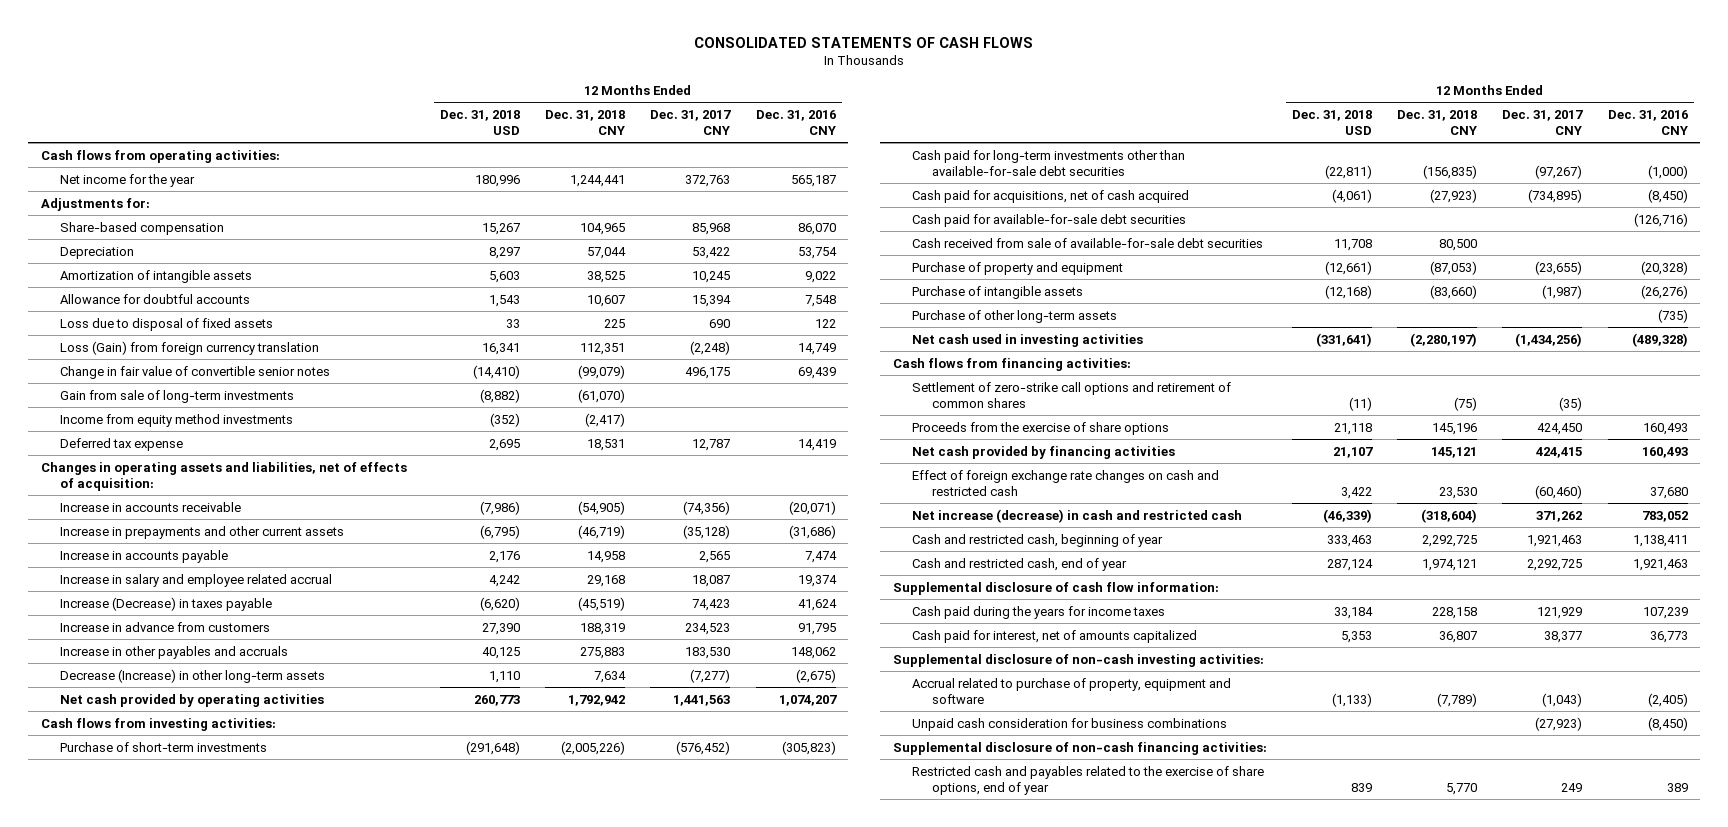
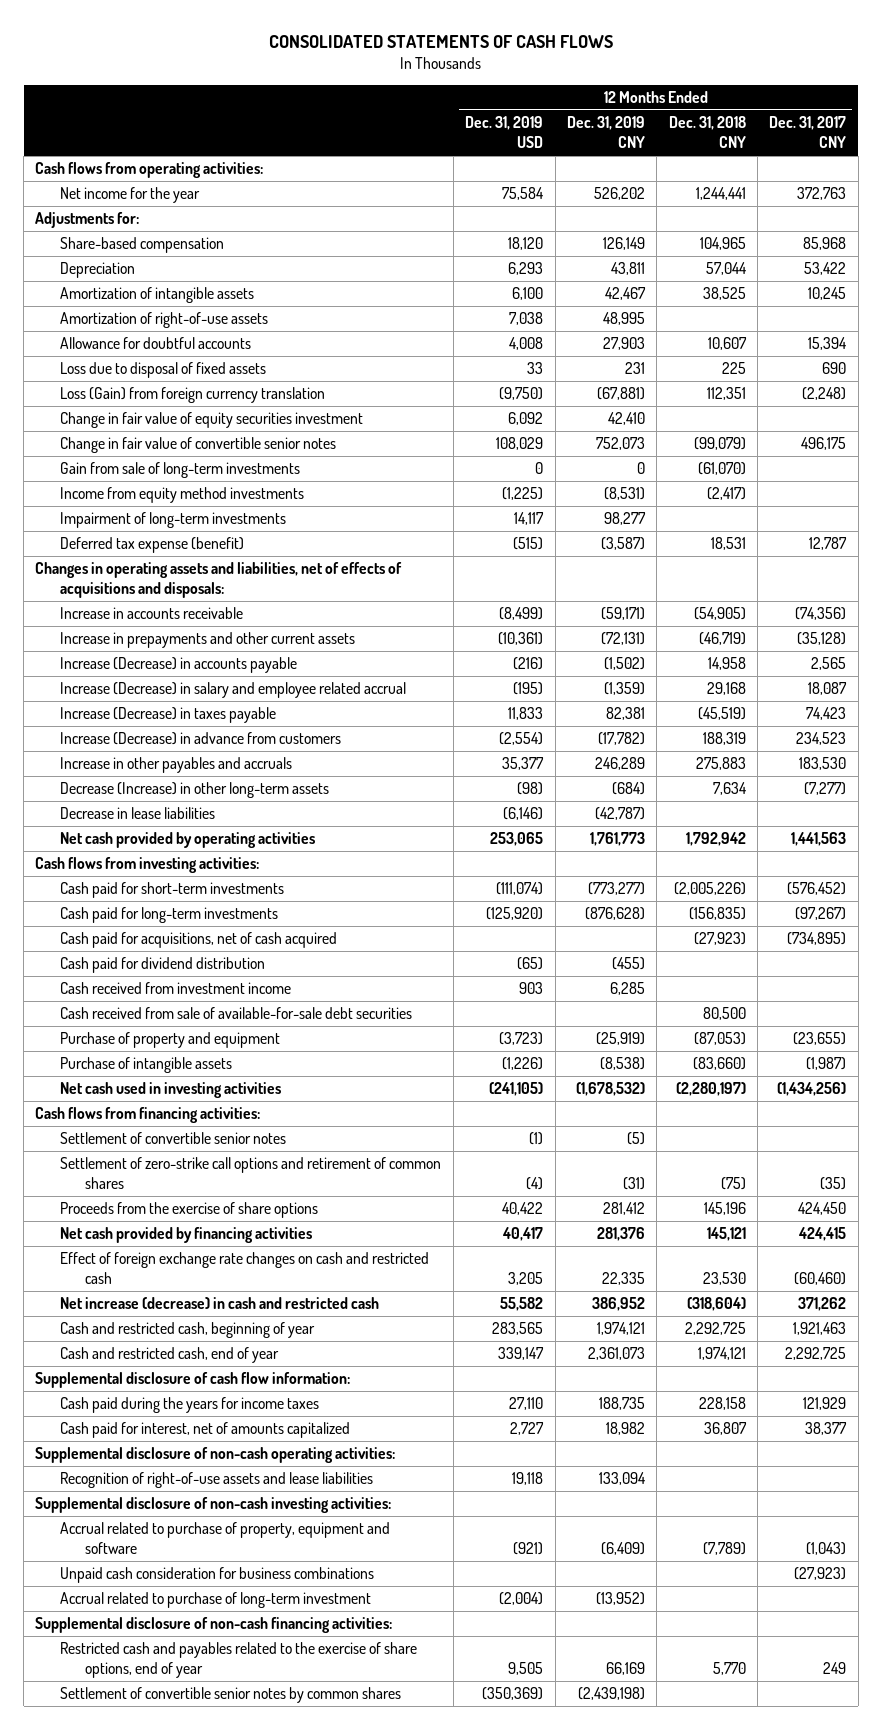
- | 12 Months Ended Dec. 31, 2018 USD | 12 Months Ended Dec. 31, 2018 CNY | 12 Months Ended Dec. 31, 2017 CNY | 12 Months Ended Dec. 31, 2016 CNY
+ | 12 Months Ended Dec. 31, 2019 USD | 12 Months Ended Dec. 31, 2019 CNY | 12 Months Ended Dec. 31, 2018 CNY | 12 Months Ended Dec. 31, 2017 CNY
+ Amortization of right-of-use assets | 7,038 | 48,995 | |
+ Change in fair value of equity securities investment | 6,092 | 42,410 | |
- Deferred tax expense | 2,695 | 18,531 | 12,787 | 14,419
- Changes in operating assets and liabilities, net of effects of acquisition:
+ Impairment of long-term investments | 14,117 | 98,277 | |
+ Deferred tax expense (benefit) | (515) | (3,587) | 18,531 | 12,787
+ Changes in operating assets and liabilities, net of effects of acquisitions and disposals:
- Increase in accounts payable | 2,176 | 14,958 | 2,565 | 7,474
- Increase in salary and employee related accrual | 4,242 | 29,168 | 18,087 | 19,374
+ Increase (Decrease) in accounts payable | (216) | (1,502) | 14,958 | 2,565
+ Increase (Decrease) in salary and employee related accrual | (195) | (1,359) | 29,168 | 18,087
- Increase in advance from customers | 27,390 | 188,319 | 234,523 | 91,795
+ Increase (Decrease) in advance from customers | (2,554) | (17,782) | 188,319 | 234,523
+ Decrease in lease liabilities | (6,146) | (42,787) | |
- Purchase of short-term investments | (291,648) | (2,005,226) | (576,452) | (305,823)
- Cash paid for long-term investments other than available-for-sale debt securities | (22,811) | (156,835) | (97,267) | (1,000)
+ Cash paid for short-term investments | (111,074) | (773,277) | (2,005,226) | (576,452)
+ Cash paid for long-term investments | (125,920) | (876,628) | (156,835) | (97,267)
- Cash paid for available-for-sale debt securities | | | | (126,716)
+ Cash paid for dividend distribution | (65) | (455) | |
+ Cash received from investment income | 903 | 6,285 | |
- Purchase of other long-term assets | | | | (735)
+ Settlement of convertible senior notes | (1) | (5) | |
+ Supplemental disclosure of non-cash operating activities:
+ Recognition of right-of-use assets and lease liabilities | 19,118 | 133,094 | |
+ Accrual related to purchase of long-term investment | (2,004) | (13,952) | |
+ Settlement of convertible senior notes by common shares | (350,369) | (2,439,198) | |

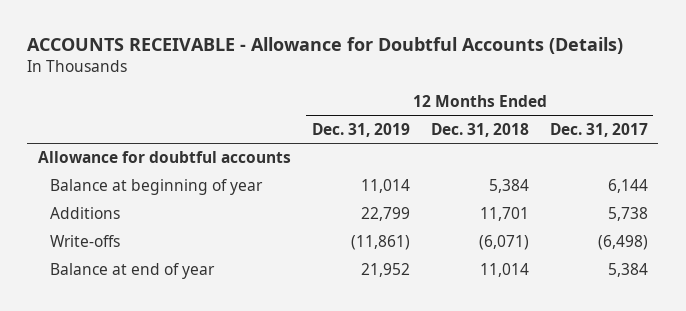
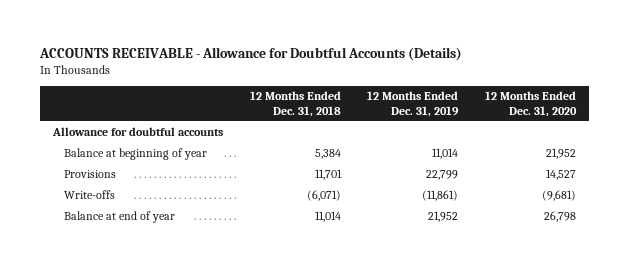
- | 12 Months Ended Dec. 31, 2019 | 12 Months Ended Dec. 31, 2018 | 12 Months Ended Dec. 31, 2017
+ | 12 Months Ended Dec. 31, 2018 | 12 Months Ended Dec. 31, 2019 | 12 Months Ended Dec. 31, 2020
- Additions | 22,799 | 11,701 | 5,738
+ Provisions | 11,701 | 22,799 | 14,527

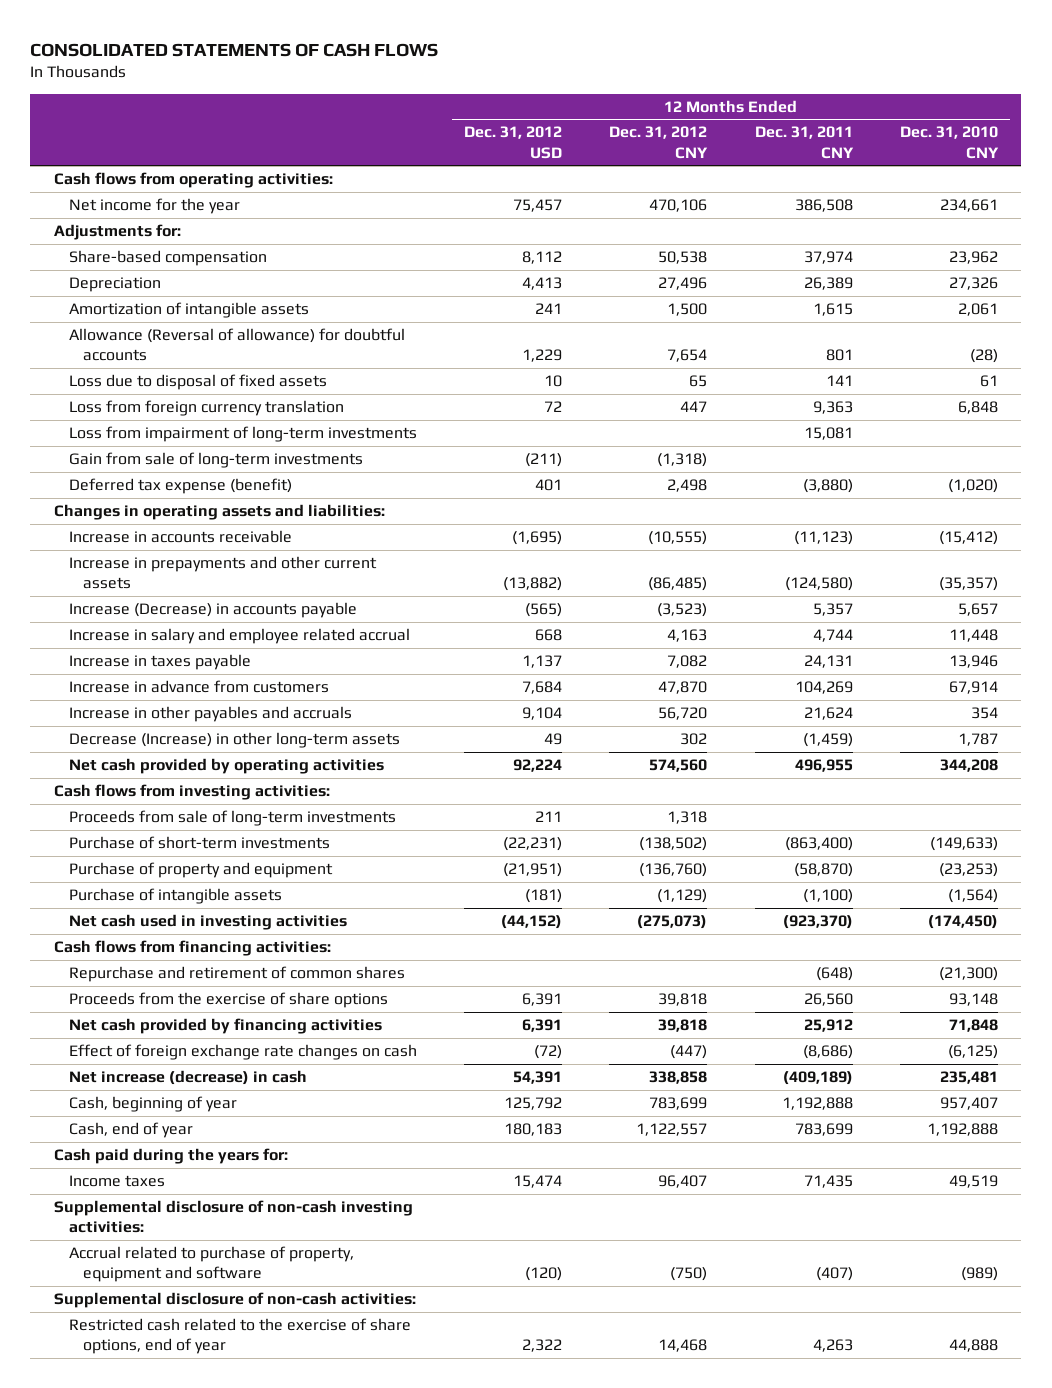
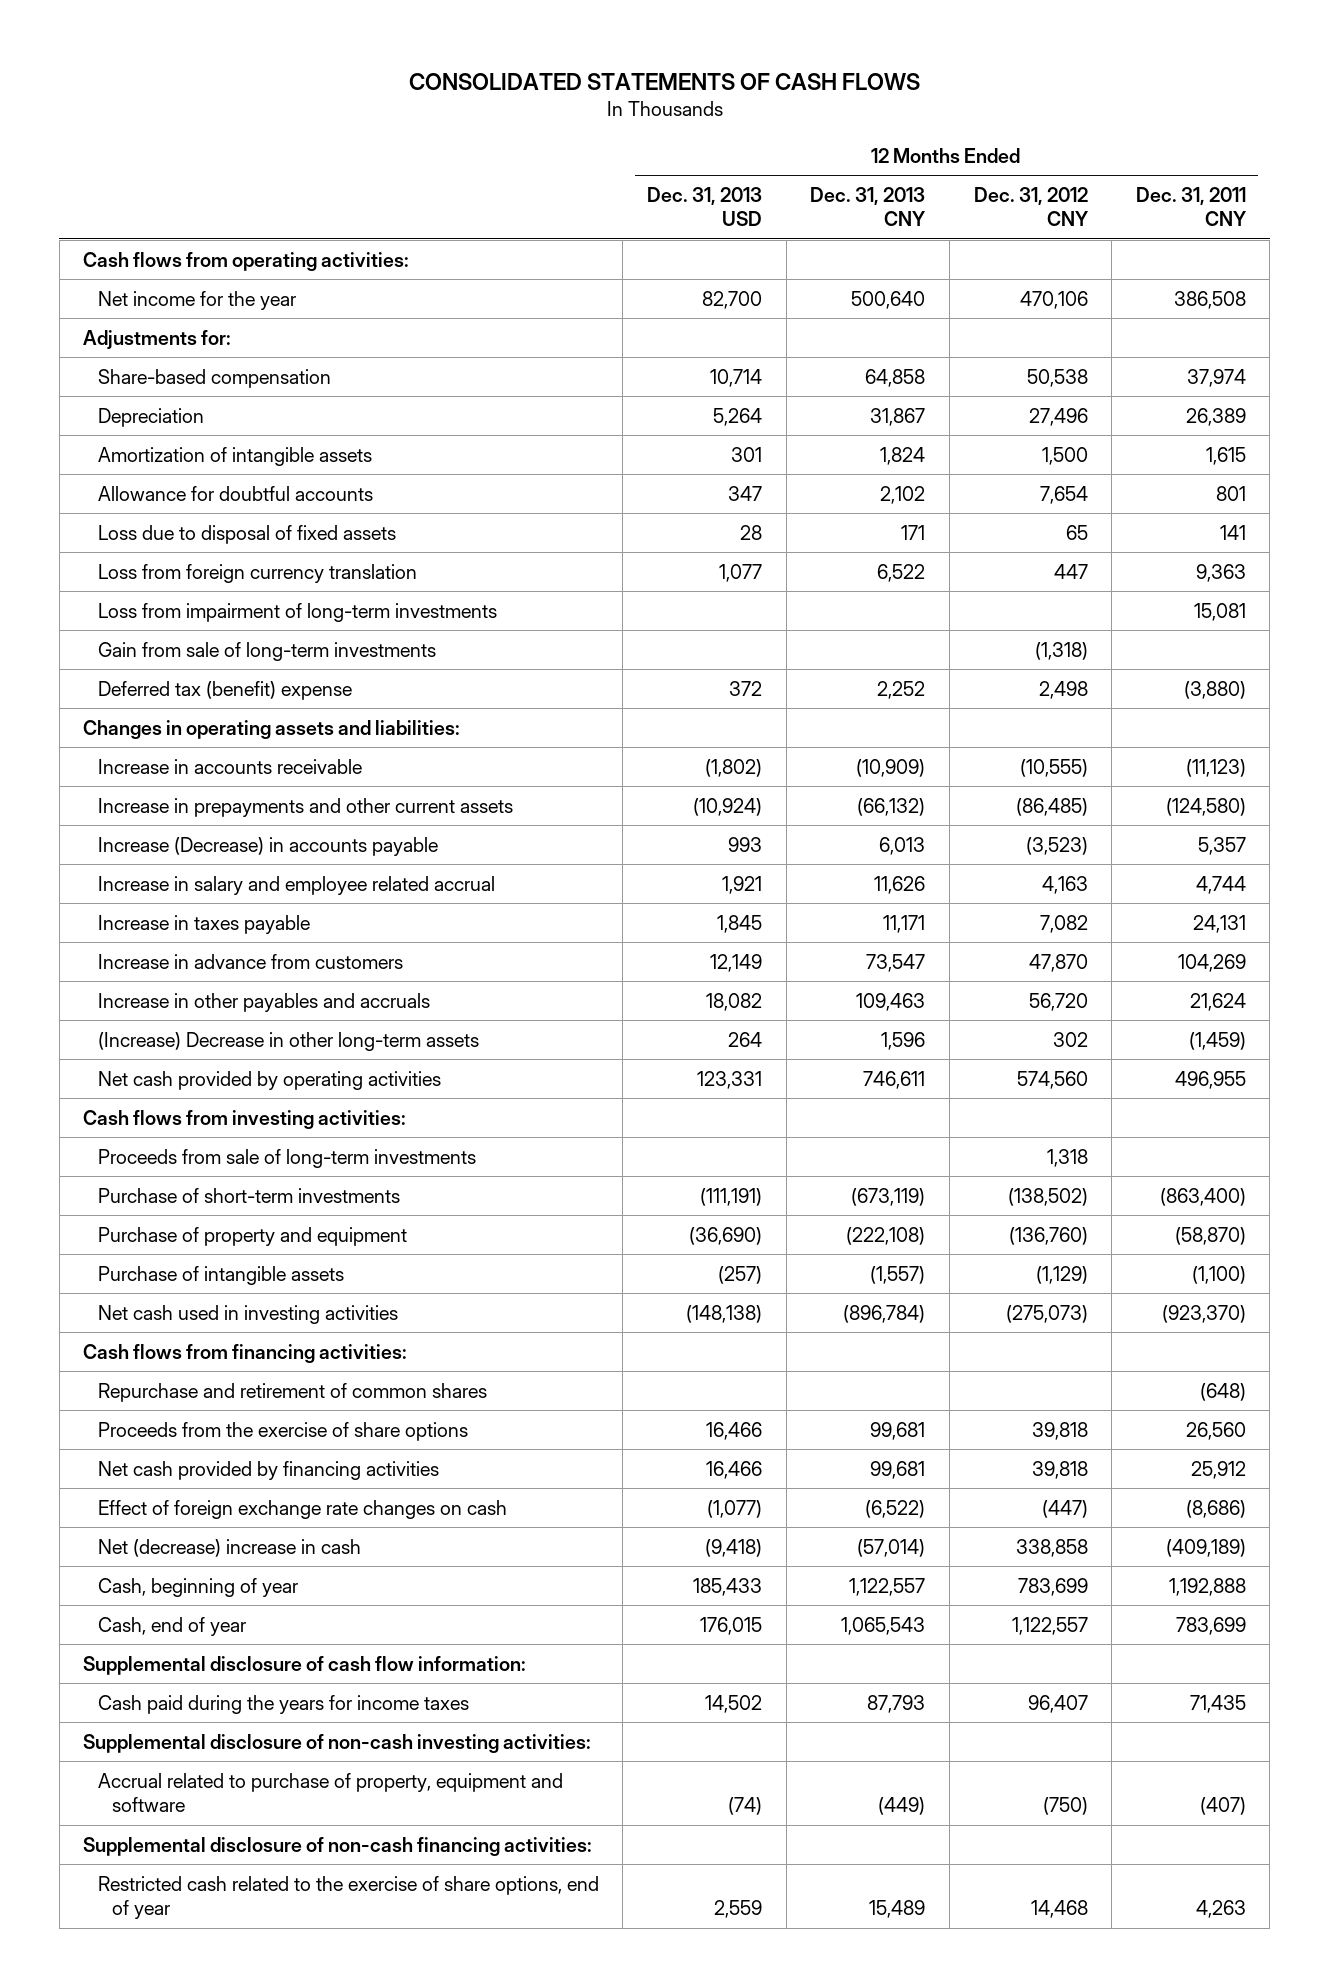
- | 12 Months Ended Dec. 31, 2012 USD | 12 Months Ended Dec. 31, 2012 CNY | 12 Months Ended Dec. 31, 2011 CNY | 12 Months Ended Dec. 31, 2010 CNY
+ | 12 Months Ended Dec. 31, 2013 USD | 12 Months Ended Dec. 31, 2013 CNY | 12 Months Ended Dec. 31, 2012 CNY | 12 Months Ended Dec. 31, 2011 CNY
- Allowance (Reversal of allowance) for doubtful accounts | 1,229 | 7,654 | 801 | (28)
+ Allowance for doubtful accounts | 347 | 2,102 | 7,654 | 801
- Deferred tax expense (benefit) | 401 | 2,498 | (3,880) | (1,020)
+ Deferred tax (benefit) expense | 372 | 2,252 | 2,498 | (3,880)
- Decrease (Increase) in other long-term assets | 49 | 302 | (1,459) | 1,787
+ (Increase) Decrease in other long-term assets | 264 | 1,596 | 302 | (1,459)
- Net increase (decrease) in cash | 54,391 | 338,858 | (409,189) | 235,481
+ Net (decrease) increase in cash | (9,418) | (57,014) | 338,858 | (409,189)
- Cash paid during the years for:
- Income taxes | 15,474 | 96,407 | 71,435 | 49,519
+ Supplemental disclosure of cash flow information:
+ Cash paid during the years for income taxes | 14,502 | 87,793 | 96,407 | 71,435
- Supplemental disclosure of non-cash activities:
+ Supplemental disclosure of non-cash financing activities:

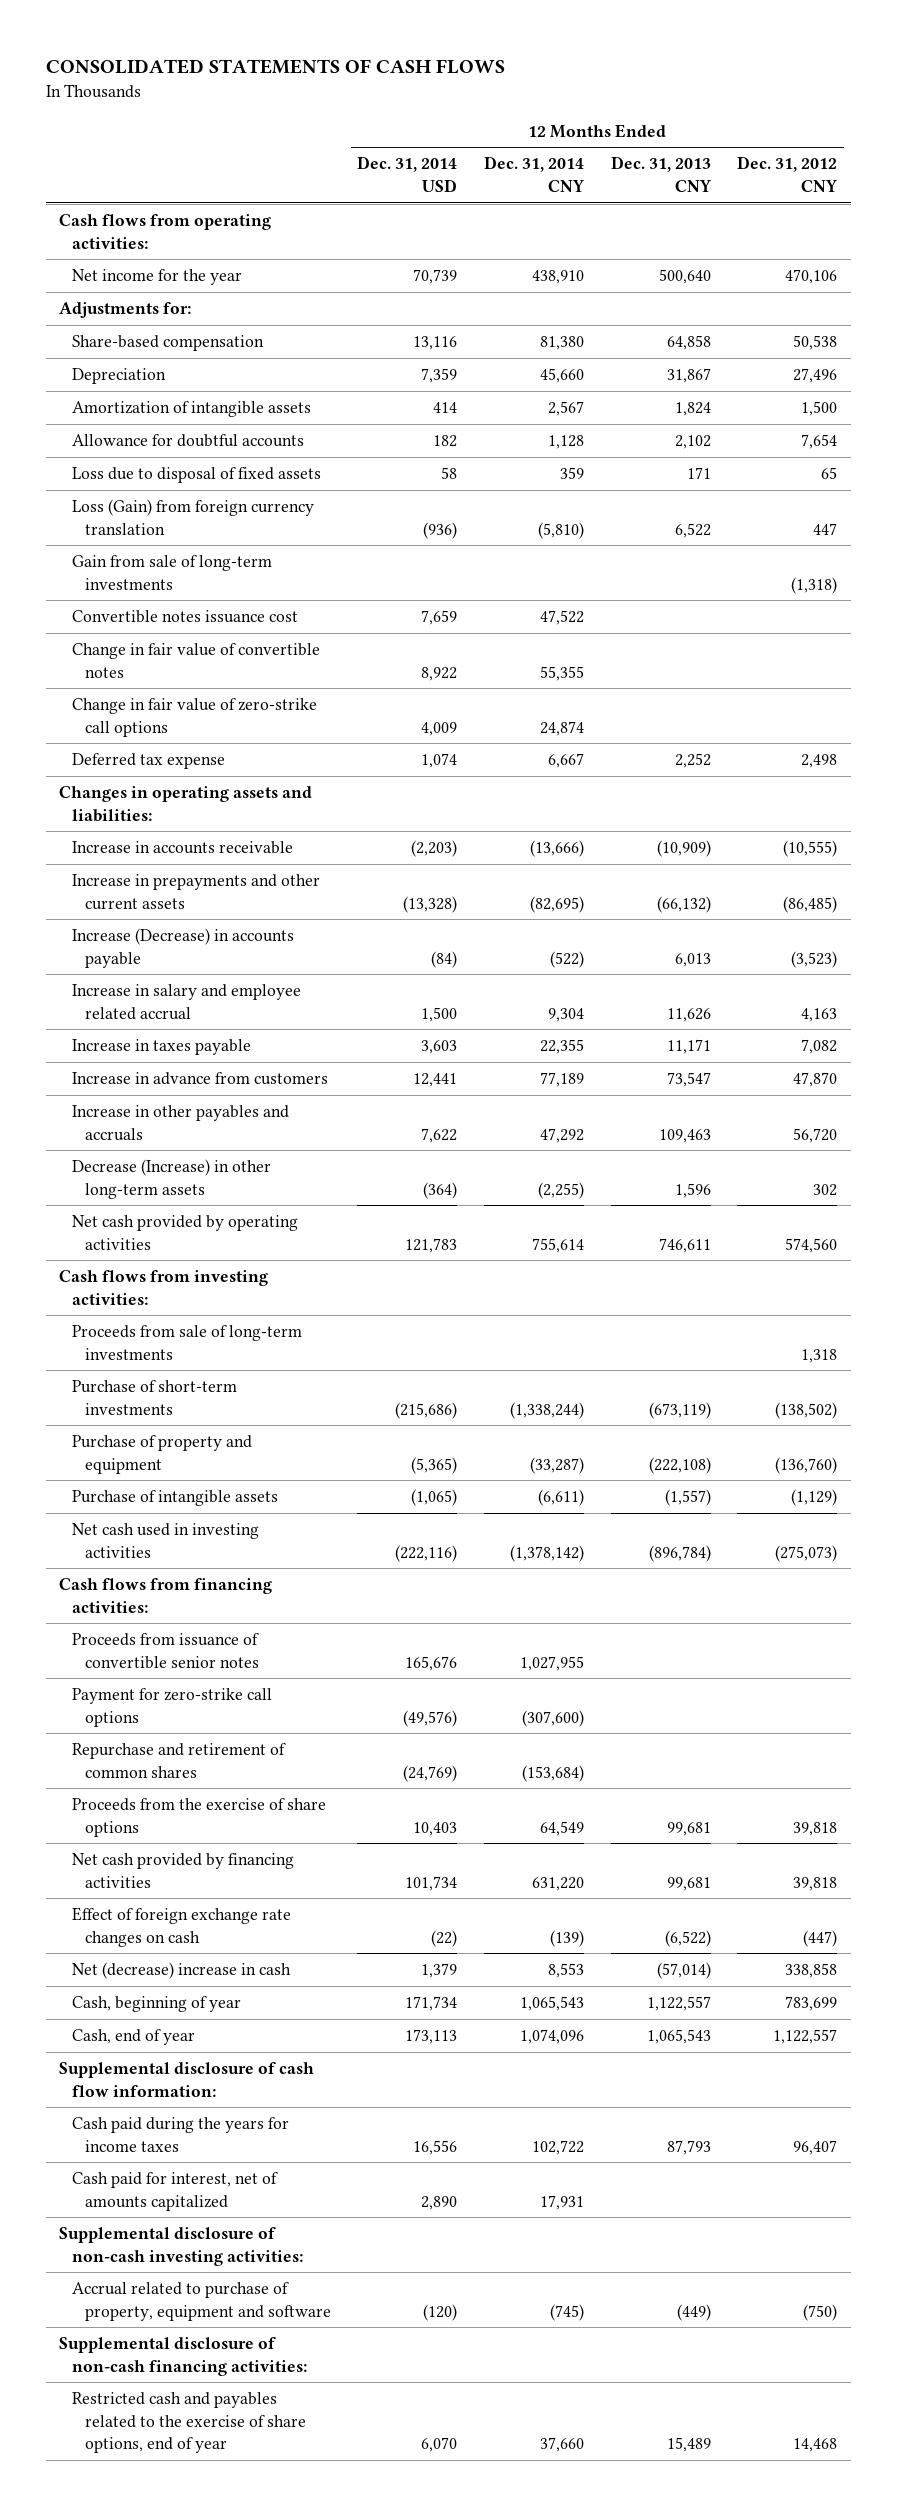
- | 12 Months Ended Dec. 31, 2013 USD | 12 Months Ended Dec. 31, 2013 CNY | 12 Months Ended Dec. 31, 2012 CNY | 12 Months Ended Dec. 31, 2011 CNY
+ | 12 Months Ended Dec. 31, 2014 USD | 12 Months Ended Dec. 31, 2014 CNY | 12 Months Ended Dec. 31, 2013 CNY | 12 Months Ended Dec. 31, 2012 CNY
- Loss from foreign currency translation | 1,077 | 6,522 | 447 | 9,363
- Loss from impairment of long-term investments | | | | 15,081
+ Loss (Gain) from foreign currency translation | (936) | (5,810) | 6,522 | 447
- Deferred tax (benefit) expense | 372 | 2,252 | 2,498 | (3,880)
+ Convertible notes issuance cost | 7,659 | 47,522 | |
+ Change in fair value of convertible notes | 8,922 | 55,355 | |
+ Change in fair value of zero-strike call options | 4,009 | 24,874 | |
+ Deferred tax expense | 1,074 | 6,667 | 2,252 | 2,498
- (Increase) Decrease in other long-term assets | 264 | 1,596 | 302 | (1,459)
+ Decrease (Increase) in other long-term assets | (364) | (2,255) | 1,596 | 302
+ Proceeds from issuance of convertible senior notes | 165,676 | 1,027,955 | |
+ Payment for zero-strike call options | (49,576) | (307,600) | |
+ Cash paid for interest, net of amounts capitalized | 2,890 | 17,931 | |
- Restricted cash related to the exercise of share options, end of year | 2,559 | 15,489 | 14,468 | 4,263
+ Restricted cash and payables related to the exercise of share options, end of year | 6,070 | 37,660 | 15,489 | 14,468

